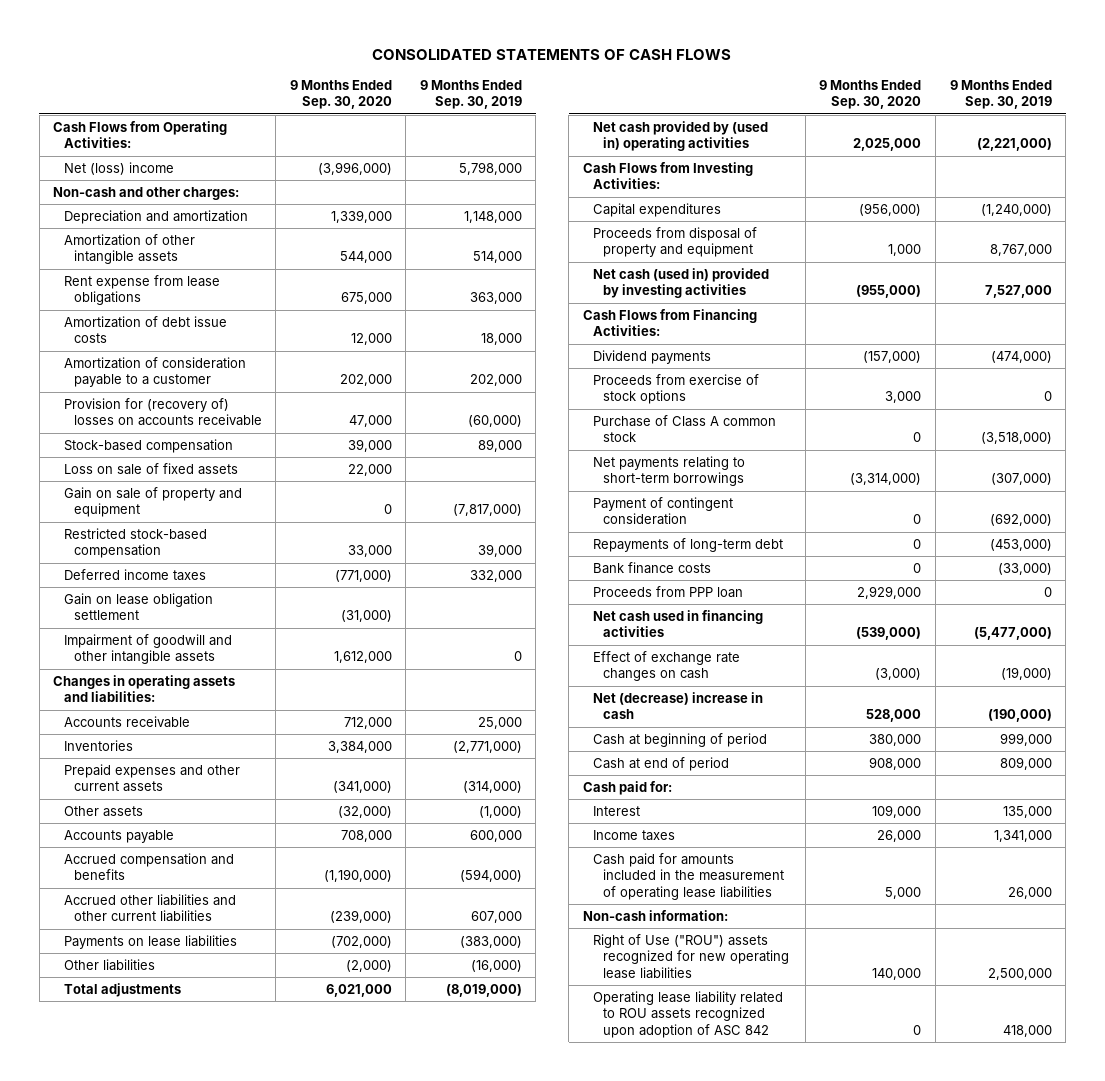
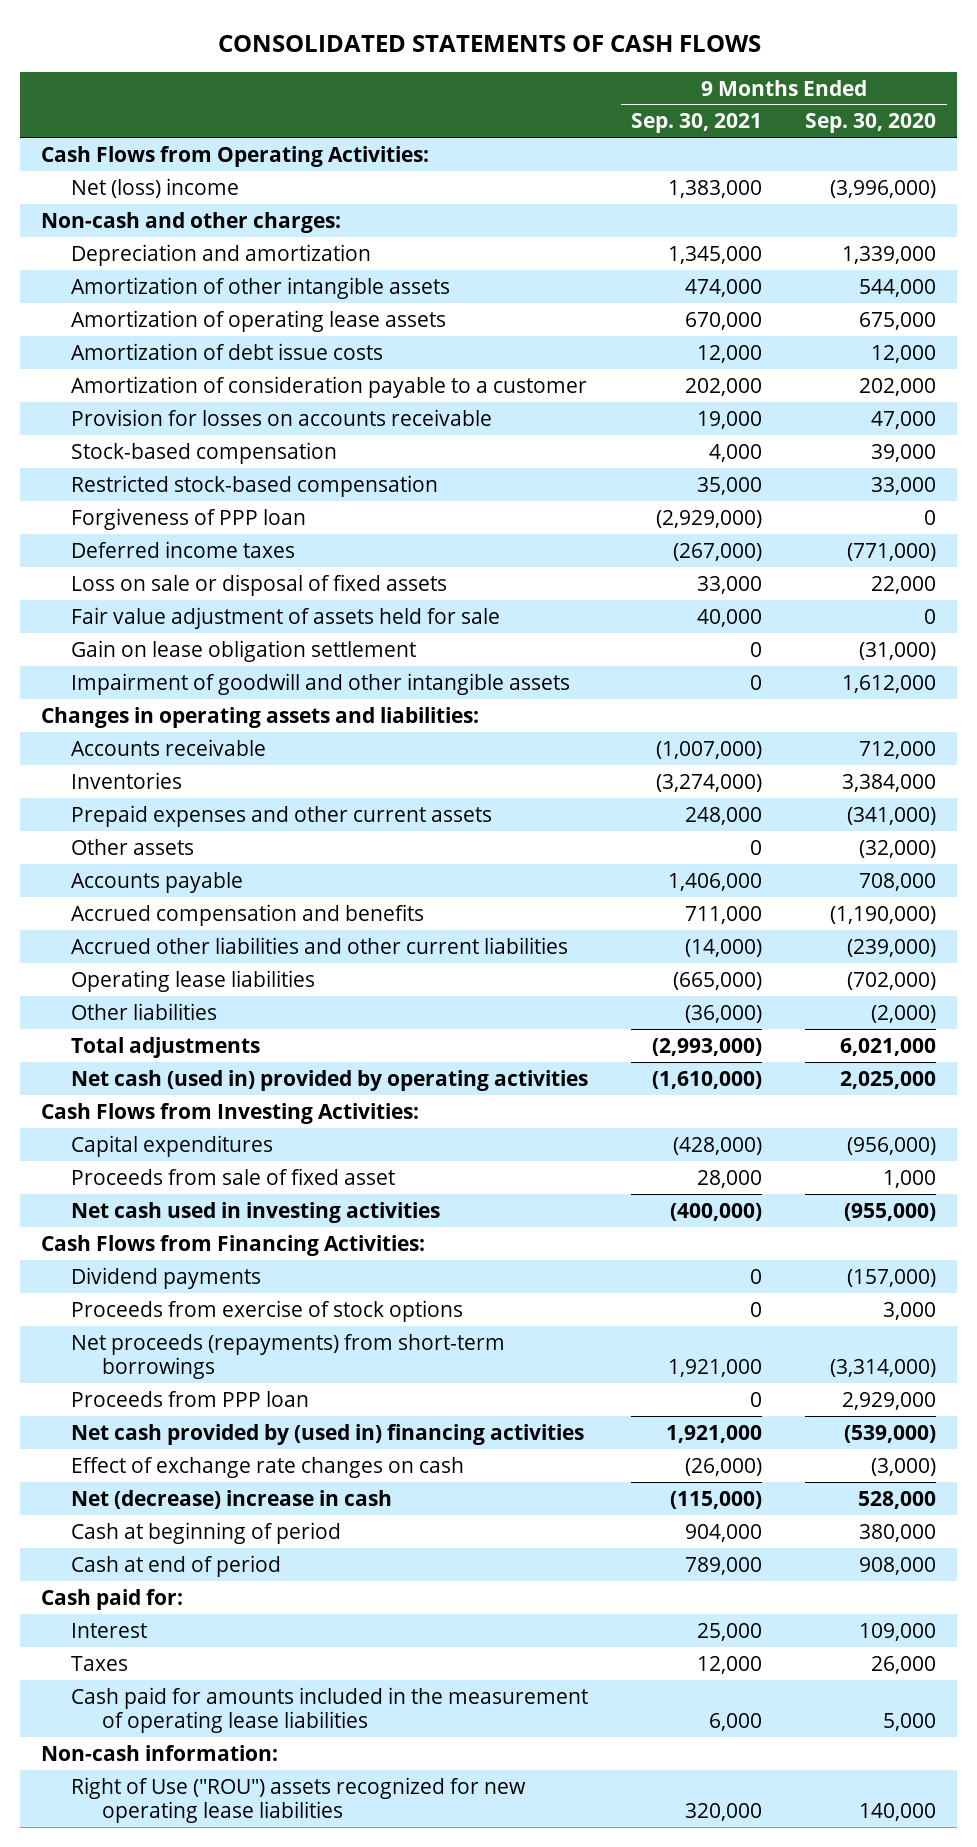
- | 9 Months Ended Sep. 30, 2020 | 9 Months Ended Sep. 30, 2019
+ | 9 Months Ended Sep. 30, 2021 | 9 Months Ended Sep. 30, 2020
- Rent expense from lease obligations | 675,000 | 363,000
+ Amortization of operating lease assets | 670,000 | 675,000
- Provision for (recovery of) losses on accounts receivable | 47,000 | (60,000)
+ Provision for losses on accounts receivable | 19,000 | 47,000
- Loss on sale of fixed assets | 22,000 |
- Gain on sale of property and equipment | 0 | (7,817,000)
+ Forgiveness of PPP loan | (2,929,000) | 0
+ Loss on sale or disposal of fixed assets | 33,000 | 22,000
+ Fair value adjustment of assets held for sale | 40,000 | 0
- Payments on lease liabilities | (702,000) | (383,000)
+ Operating lease liabilities | (665,000) | (702,000)
- Net cash provided by (used in) operating activities | 2,025,000 | (2,221,000)
+ Net cash (used in) provided by operating activities | (1,610,000) | 2,025,000
- Proceeds from disposal of property and equipment | 1,000 | 8,767,000
- Net cash (used in) provided by investing activities | (955,000) | 7,527,000
+ Proceeds from sale of fixed asset | 28,000 | 1,000
+ Net cash used in investing activities | (400,000) | (955,000)
- Purchase of Class A common stock | 0 | (3,518,000)
- Net payments relating to short-term borrowings | (3,314,000) | (307,000)
- Payment of contingent consideration | 0 | (692,000)
- Repayments of long-term debt | 0 | (453,000)
- Bank finance costs | 0 | (33,000)
+ Net proceeds (repayments) from short-term borrowings | 1,921,000 | (3,314,000)
- Net cash used in financing activities | (539,000) | (5,477,000)
+ Net cash provided by (used in) financing activities | 1,921,000 | (539,000)
- Income taxes | 26,000 | 1,341,000
+ Taxes | 12,000 | 26,000
- Operating lease liability related to ROU assets recognized upon adoption of ASC 842 | 0 | 418,000

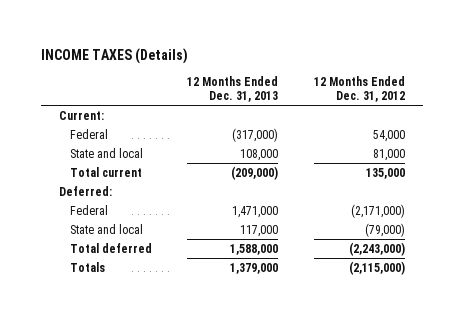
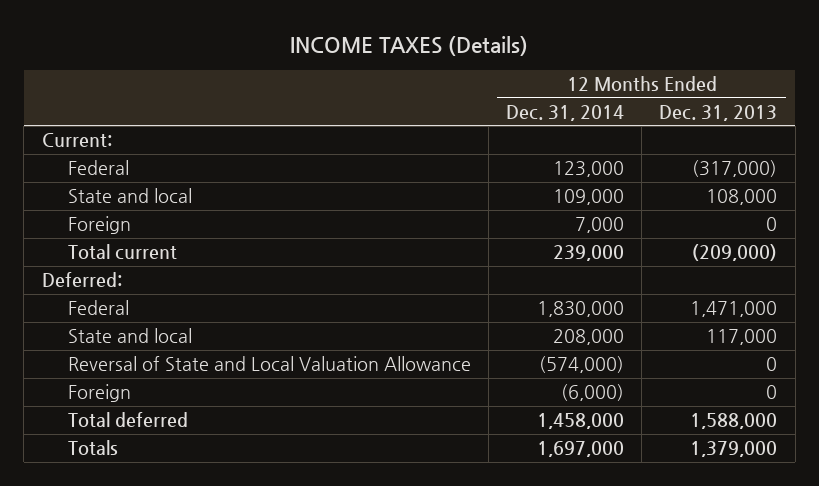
- | 12 Months Ended Dec. 31, 2013 | 12 Months Ended Dec. 31, 2012
+ | 12 Months Ended Dec. 31, 2014 | 12 Months Ended Dec. 31, 2013
+ Foreign | 7,000 | 0
+ Reversal of State and Local Valuation Allowance | (574,000) | 0
+ Foreign | (6,000) | 0

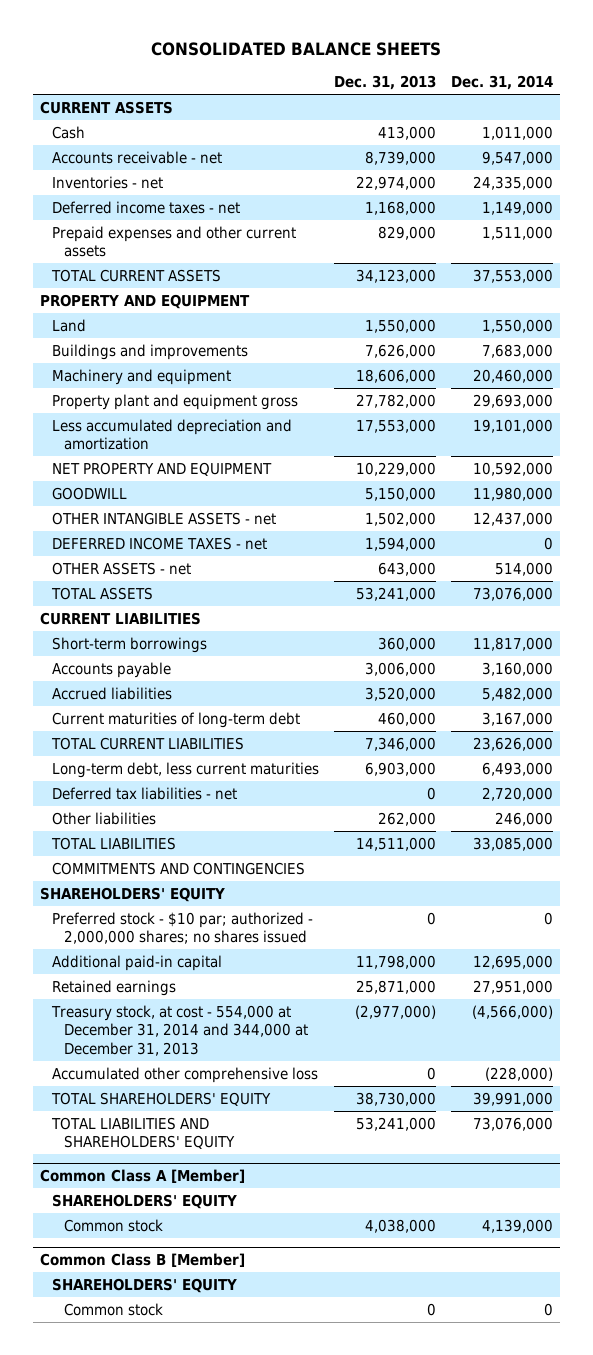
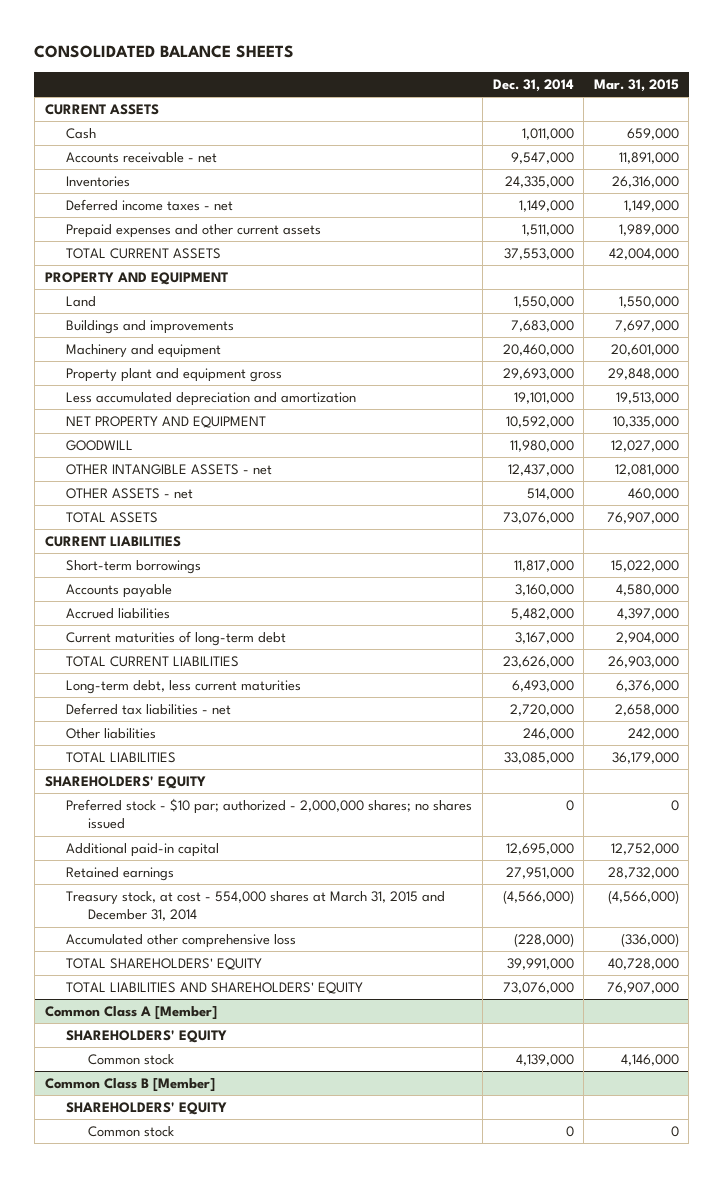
- | Dec. 31, 2013 | Dec. 31, 2014
+ | Dec. 31, 2014 | Mar. 31, 2015
- Inventories - net | 22,974,000 | 24,335,000
+ Inventories | 24,335,000 | 26,316,000
- DEFERRED INCOME TAXES - net | 1,594,000 | 0
- COMMITMENTS AND CONTINGENCIES
- Treasury stock, at cost - 554,000 at December 31, 2014 and 344,000 at December 31, 2013 | (2,977,000) | (4,566,000)
+ Treasury stock, at cost - 554,000 shares at March 31, 2015 and December 31, 2014 | (4,566,000) | (4,566,000)

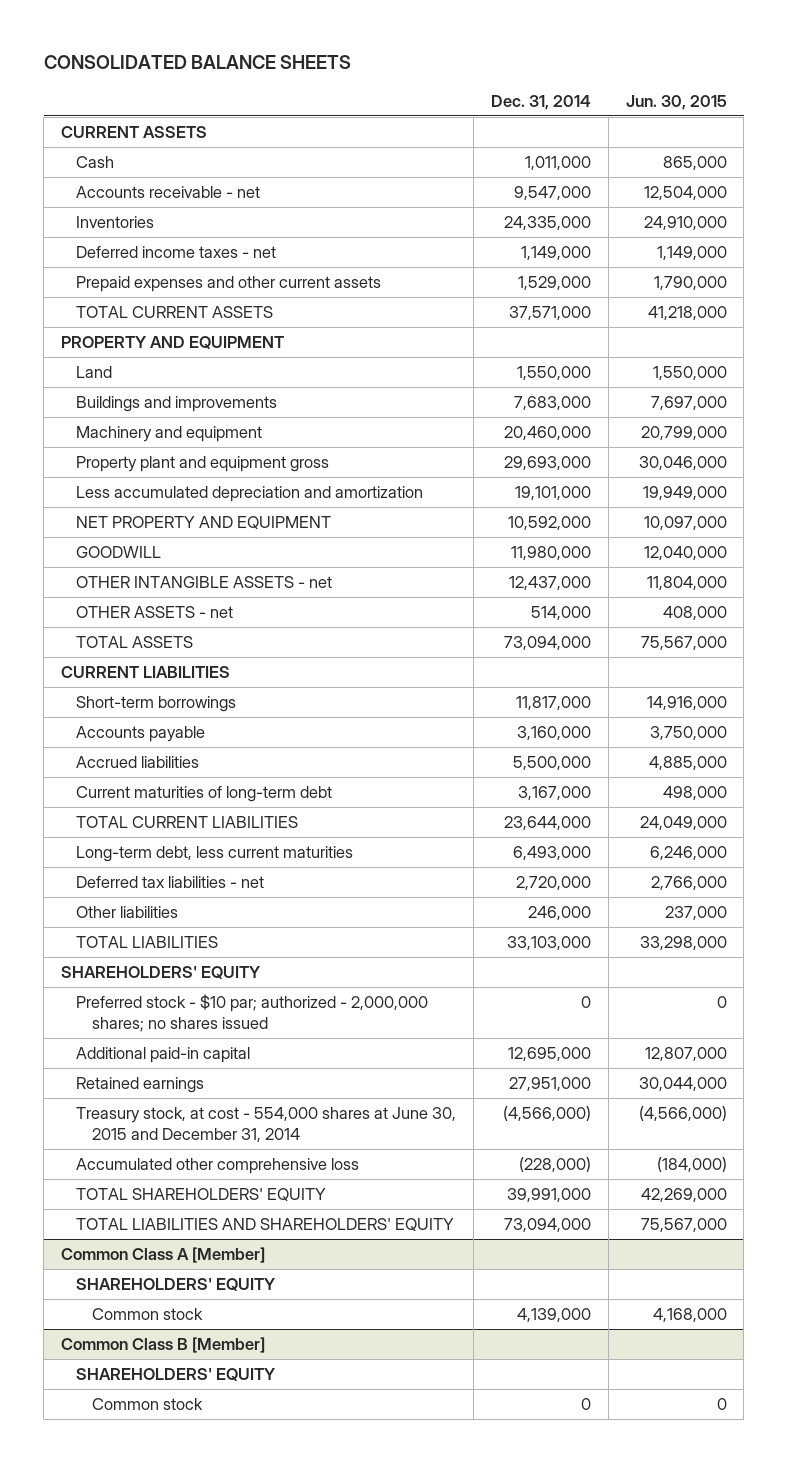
- | Dec. 31, 2014 | Mar. 31, 2015
+ | Dec. 31, 2014 | Jun. 30, 2015
- Prepaid expenses and other current assets | 1,511,000 | 1,989,000
- TOTAL CURRENT ASSETS | 37,553,000 | 42,004,000
+ Prepaid expenses and other current assets | 1,529,000 | 1,790,000
+ TOTAL CURRENT ASSETS | 37,571,000 | 41,218,000
- TOTAL ASSETS | 73,076,000 | 76,907,000
+ TOTAL ASSETS | 73,094,000 | 75,567,000
- Accrued liabilities | 5,482,000 | 4,397,000
+ Accrued liabilities | 5,500,000 | 4,885,000
- TOTAL CURRENT LIABILITIES | 23,626,000 | 26,903,000
+ TOTAL CURRENT LIABILITIES | 23,644,000 | 24,049,000
- TOTAL LIABILITIES | 33,085,000 | 36,179,000
+ TOTAL LIABILITIES | 33,103,000 | 33,298,000
- Treasury stock, at cost - 554,000 shares at March 31, 2015 and December 31, 2014 | (4,566,000) | (4,566,000)
+ Treasury stock, at cost - 554,000 shares at June 30, 2015 and December 31, 2014 | (4,566,000) | (4,566,000)
- TOTAL LIABILITIES AND SHAREHOLDERS' EQUITY | 73,076,000 | 76,907,000
+ TOTAL LIABILITIES AND SHAREHOLDERS' EQUITY | 73,094,000 | 75,567,000

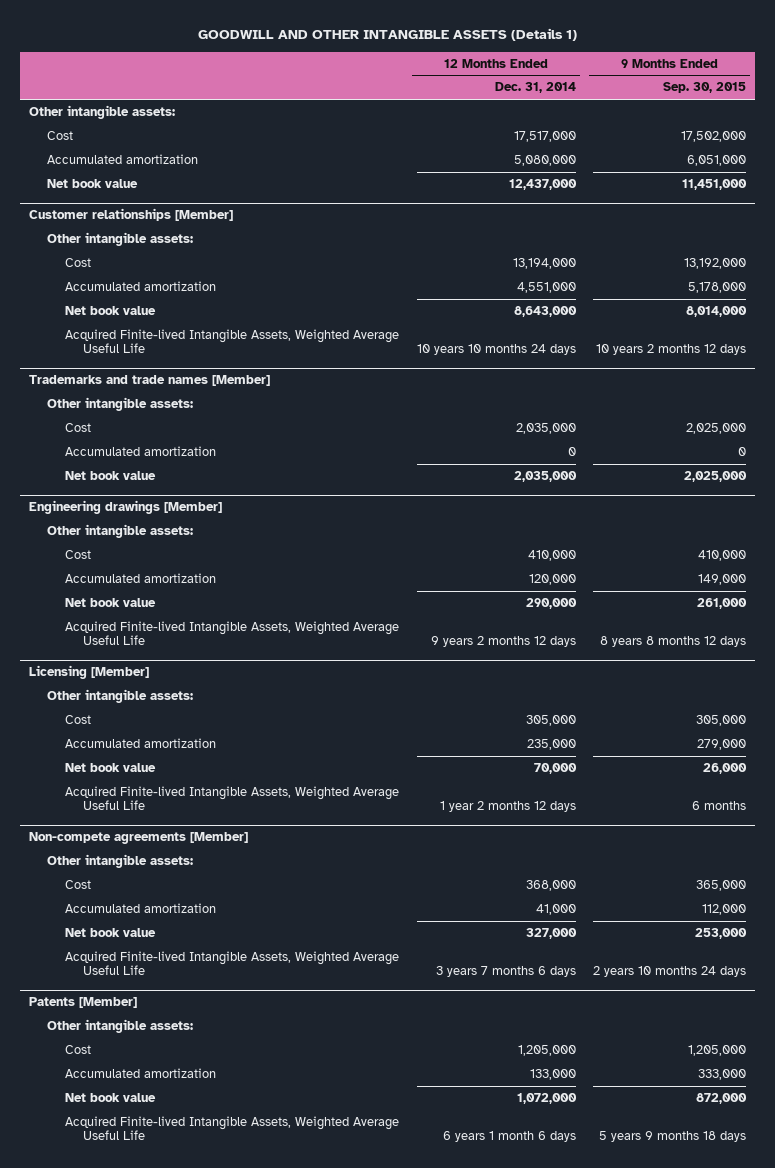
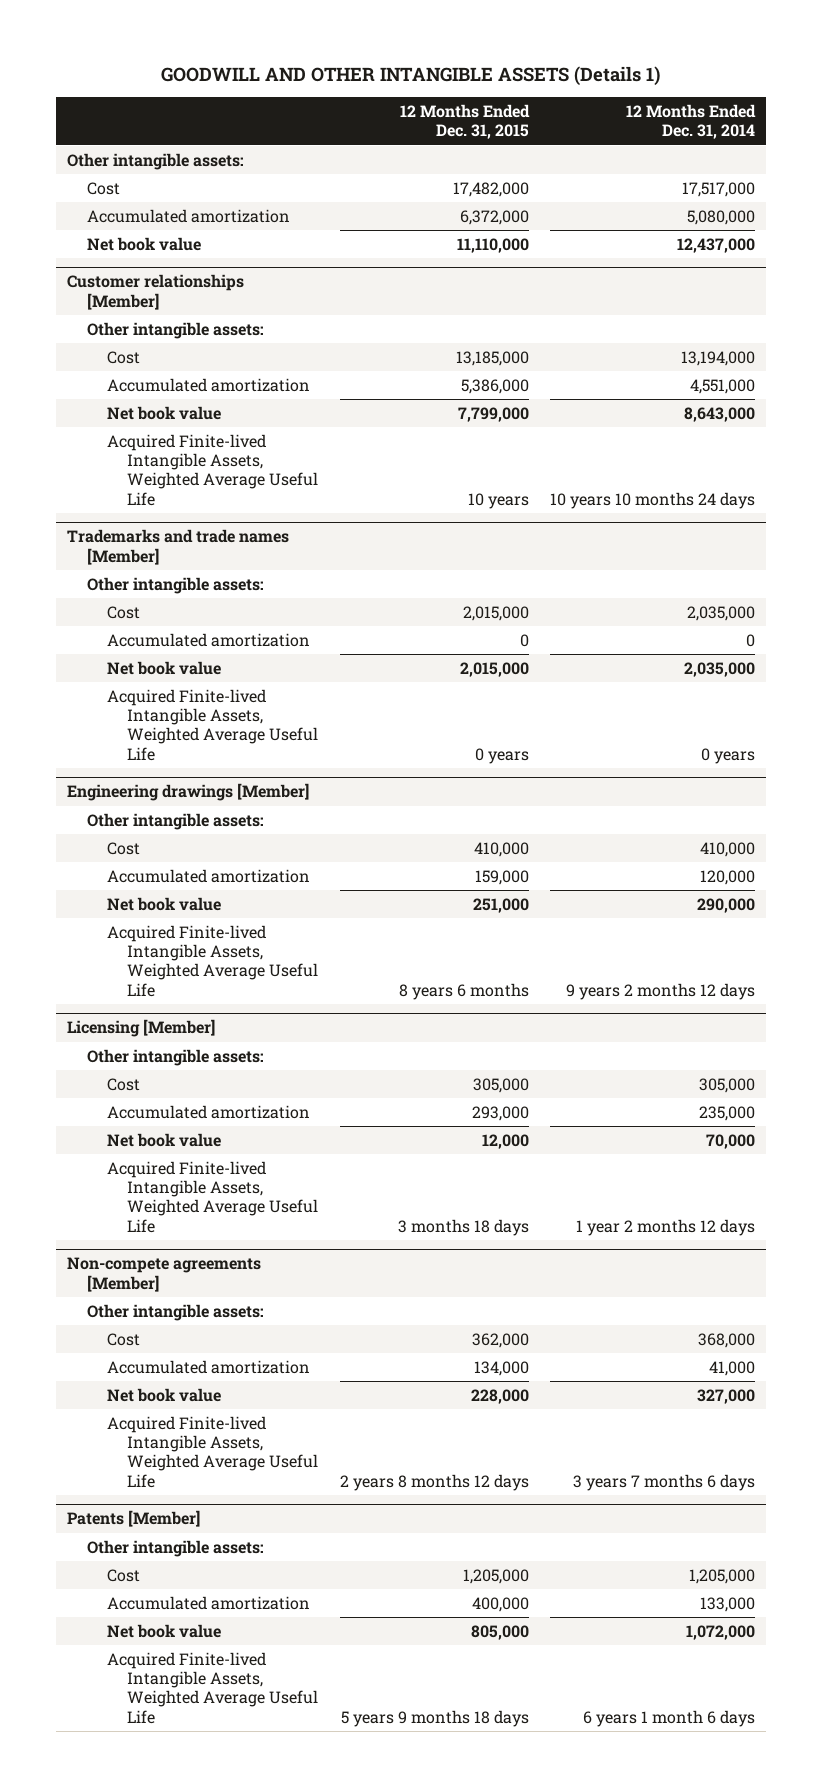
- | 12 Months Ended Dec. 31, 2014 | 9 Months Ended Sep. 30, 2015
+ | 12 Months Ended Dec. 31, 2015 | 12 Months Ended Dec. 31, 2014
@ Trademarks and trade names [Member]
+ Acquired Finite-lived Intangible Assets, Weighted Average Useful Life | 0 years | 0 years

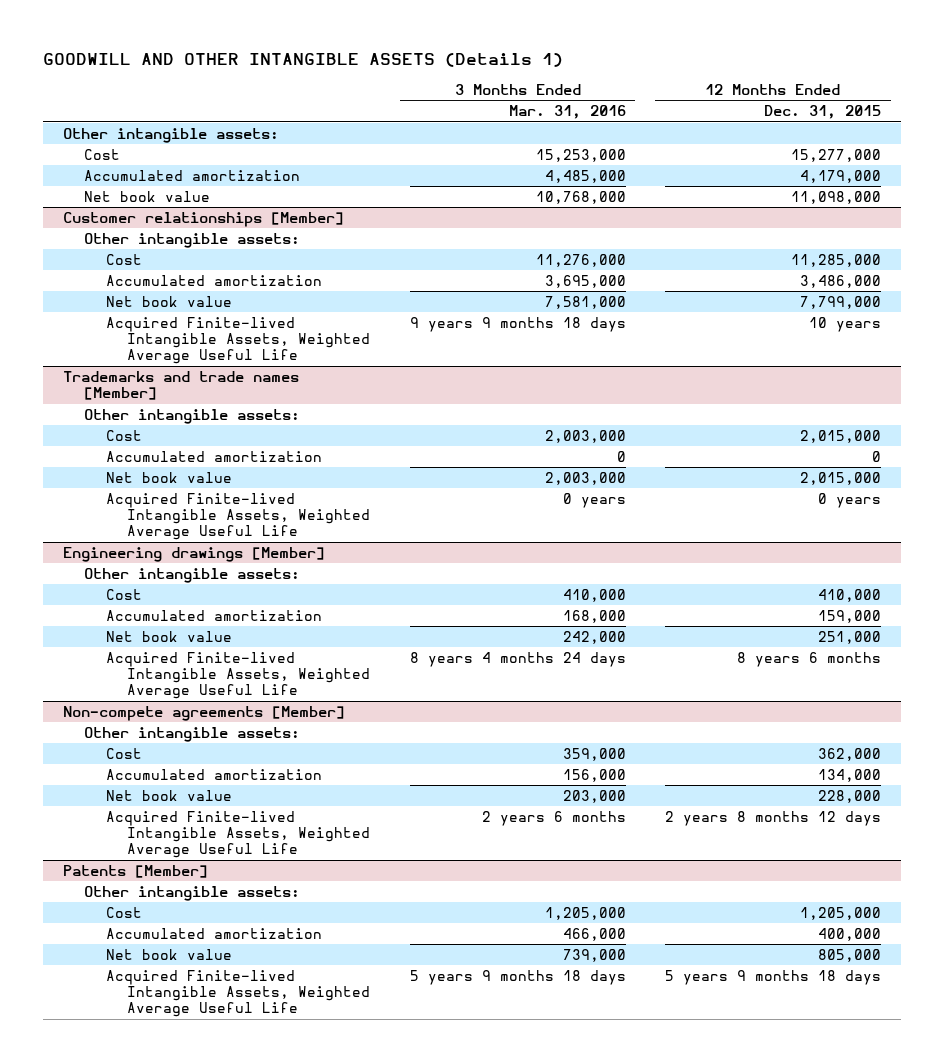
- | 12 Months Ended Dec. 31, 2015 | 12 Months Ended Dec. 31, 2014
+ | 3 Months Ended Mar. 31, 2016 | 12 Months Ended Dec. 31, 2015
- Cost | 17,482,000 | 17,517,000
- Accumulated amortization | 6,372,000 | 5,080,000
- Net book value | 11,110,000 | 12,437,000
+ Cost | 15,253,000 | 15,277,000
+ Accumulated amortization | 4,485,000 | 4,179,000
+ Net book value | 10,768,000 | 11,098,000
@ Customer relationships [Member]
- Cost | 13,185,000 | 13,194,000
- Accumulated amortization | 5,386,000 | 4,551,000
+ Cost | 11,276,000 | 11,285,000
+ Accumulated amortization | 3,695,000 | 3,486,000
- Licensing [Member]
- Other intangible assets:
- Cost | 305,000 | 305,000
- Accumulated amortization | 293,000 | 235,000
- Net book value | 12,000 | 70,000
- Acquired Finite-lived Intangible Assets, Weighted Average Useful Life | 3 months 18 days | 1 year 2 months 12 days

